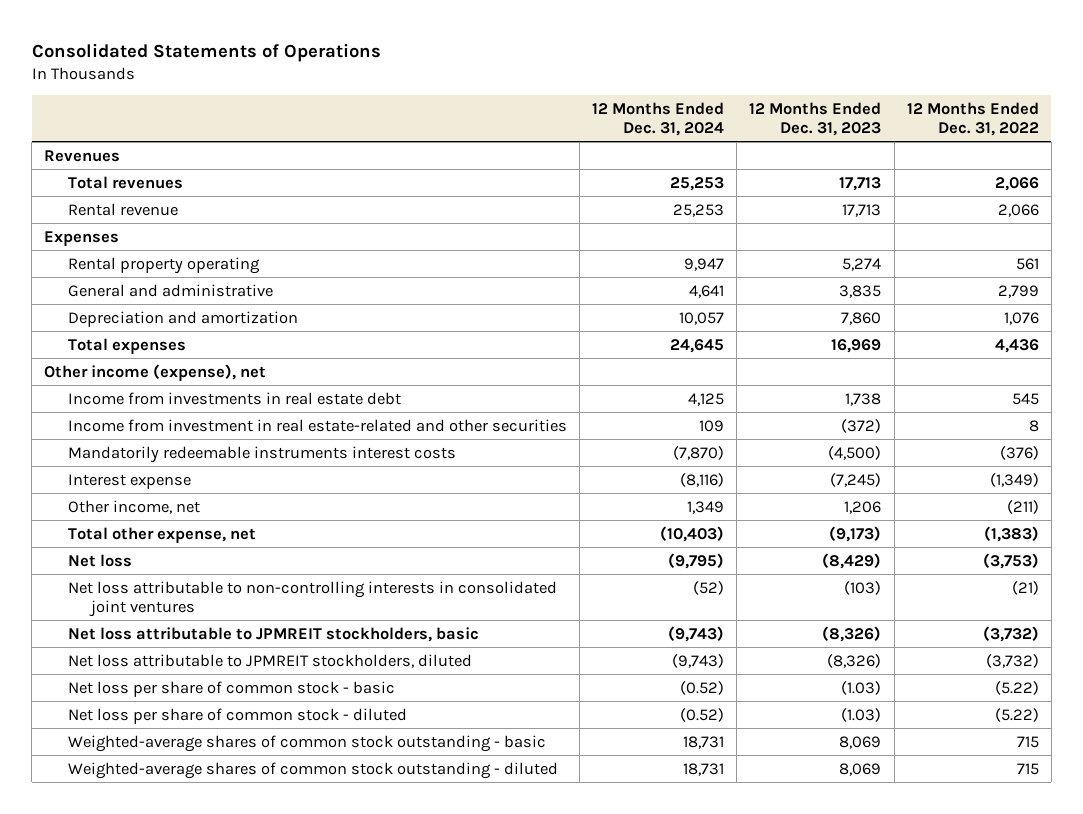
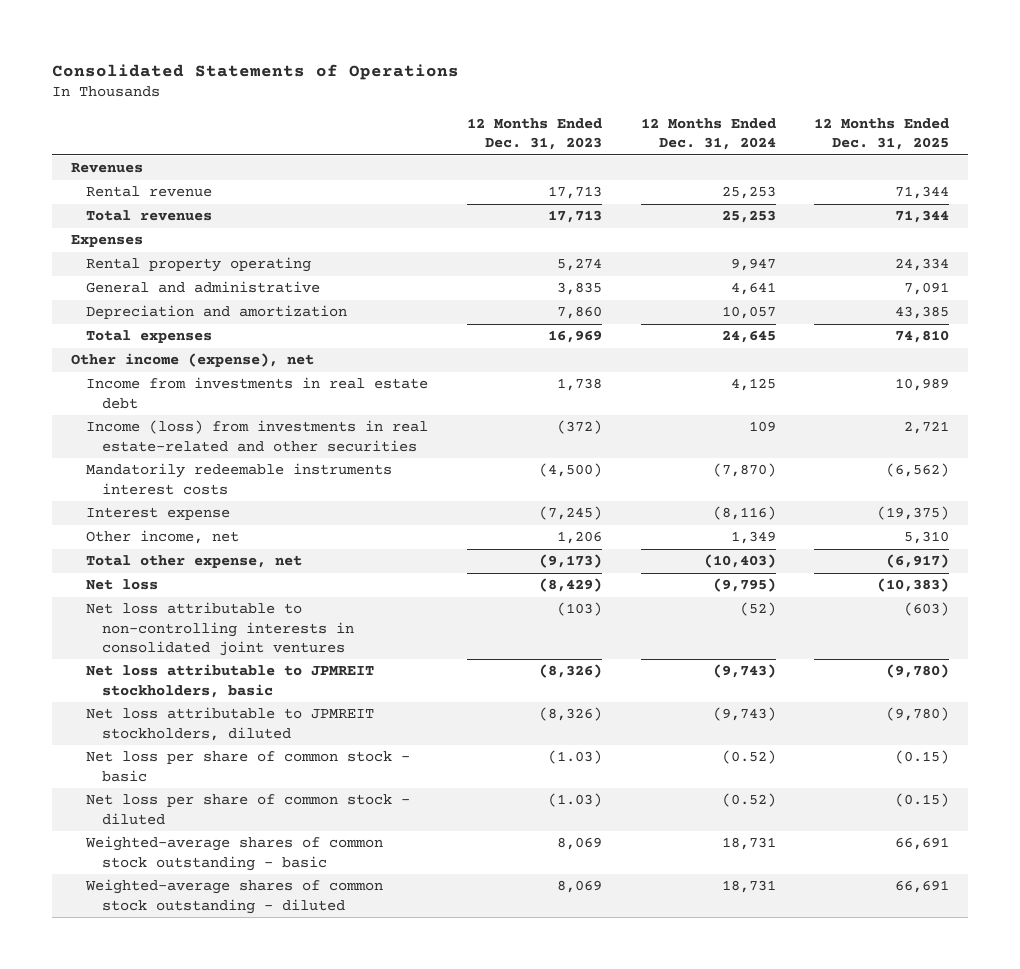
- | 12 Months Ended Dec. 31, 2024 | 12 Months Ended Dec. 31, 2023 | 12 Months Ended Dec. 31, 2022
+ | 12 Months Ended Dec. 31, 2023 | 12 Months Ended Dec. 31, 2024 | 12 Months Ended Dec. 31, 2025
moved down: Total revenues | 17,713 | 25,253 | 71,344
- Income from investment in real estate-related and other securities | 109 | (372) | 8
+ Income (loss) from investments in real estate-related and other securities | (372) | 109 | 2,721

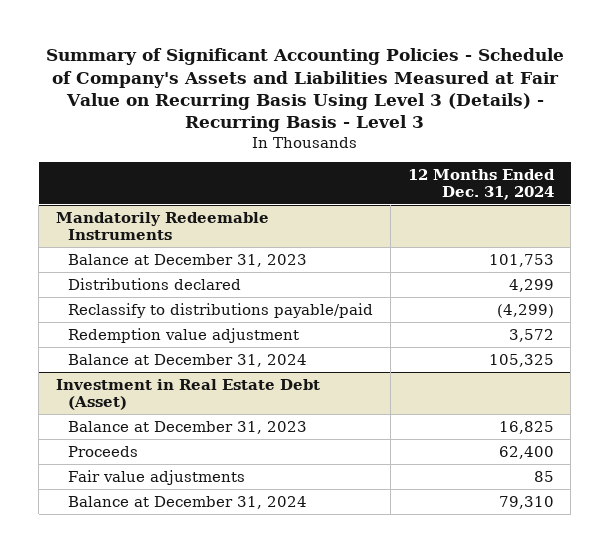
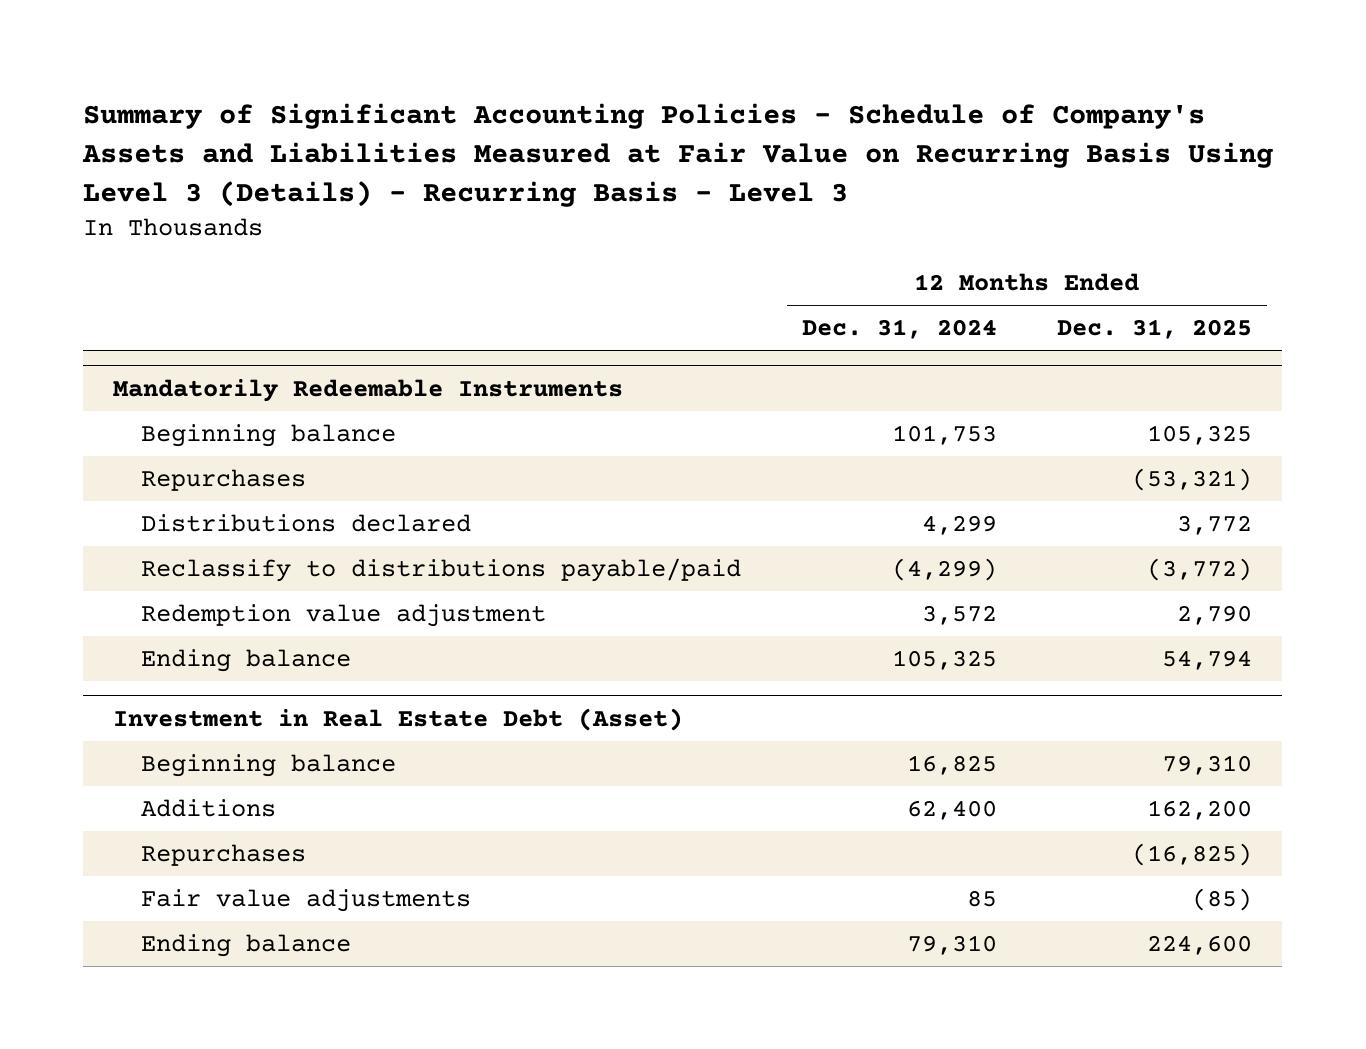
- | 12 Months Ended Dec. 31, 2024
+ | 12 Months Ended Dec. 31, 2024 | 12 Months Ended Dec. 31, 2025
@ Mandatorily Redeemable Instruments
- Balance at December 31, 2023 | 101,753
+ Beginning balance | 101,753 | 105,325
+ Repurchases | | (53,321)
- Balance at December 31, 2024 | 105,325
+ Ending balance | 105,325 | 54,794
@ Investment in Real Estate Debt (Asset)
- Balance at December 31, 2023 | 16,825
- Proceeds | 62,400
+ Beginning balance | 16,825 | 79,310
+ Additions | 62,400 | 162,200
+ Repurchases | | (16,825)
- Balance at December 31, 2024 | 79,310
+ Ending balance | 79,310 | 224,600

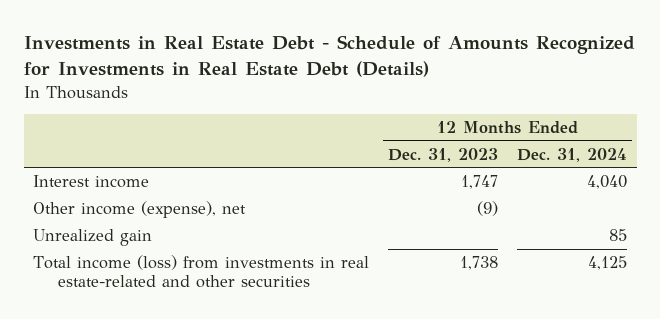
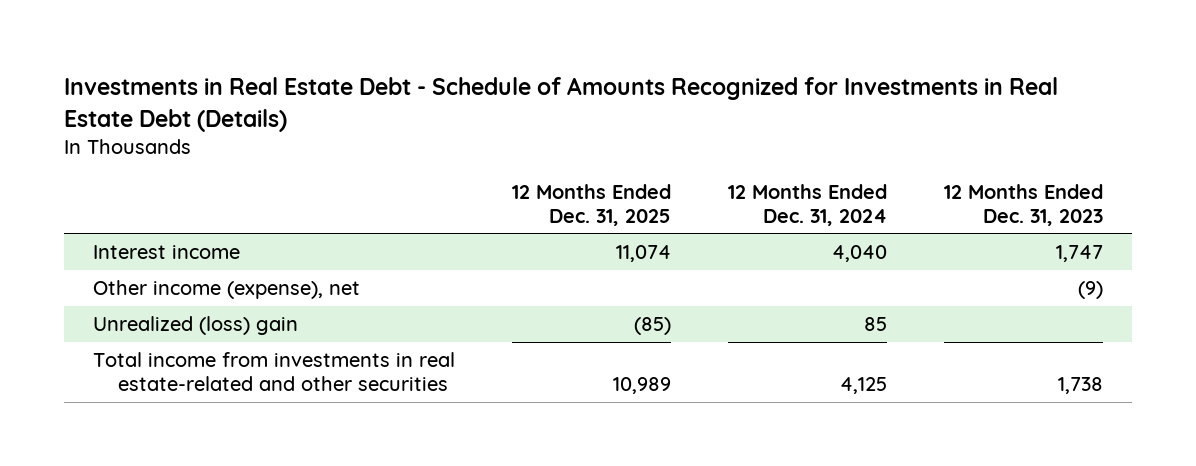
- | 12 Months Ended Dec. 31, 2023 | 12 Months Ended Dec. 31, 2024
+ | 12 Months Ended Dec. 31, 2025 | 12 Months Ended Dec. 31, 2024 | 12 Months Ended Dec. 31, 2023
- Unrealized gain | | 85
- Total income (loss) from investments in real estate-related and other securities | 1,738 | 4,125
+ Unrealized (loss) gain | (85) | 85 |
+ Total income from investments in real estate-related and other securities | 10,989 | 4,125 | 1,738

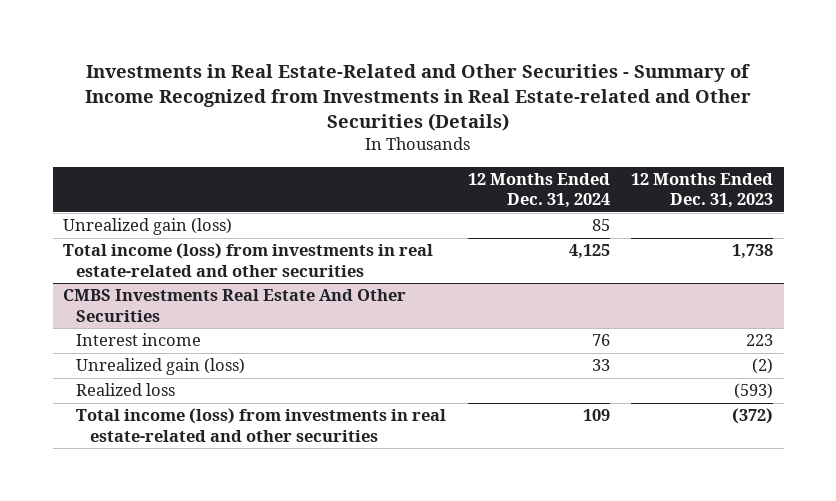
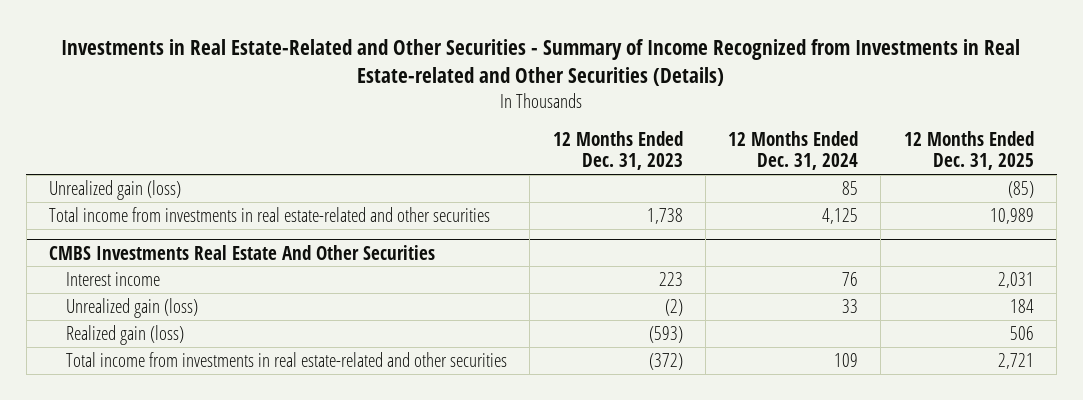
- | 12 Months Ended Dec. 31, 2024 | 12 Months Ended Dec. 31, 2023
+ | 12 Months Ended Dec. 31, 2023 | 12 Months Ended Dec. 31, 2024 | 12 Months Ended Dec. 31, 2025
- Total income (loss) from investments in real estate-related and other securities | 4,125 | 1,738
+ Total income from investments in real estate-related and other securities | 1,738 | 4,125 | 10,989
@ CMBS Investments Real Estate And Other Securities
- Realized loss | | (593)
- Total income (loss) from investments in real estate-related and other securities | 109 | (372)
+ Realized gain (loss) | (593) | | 506
+ Total income from investments in real estate-related and other securities | (372) | 109 | 2,721

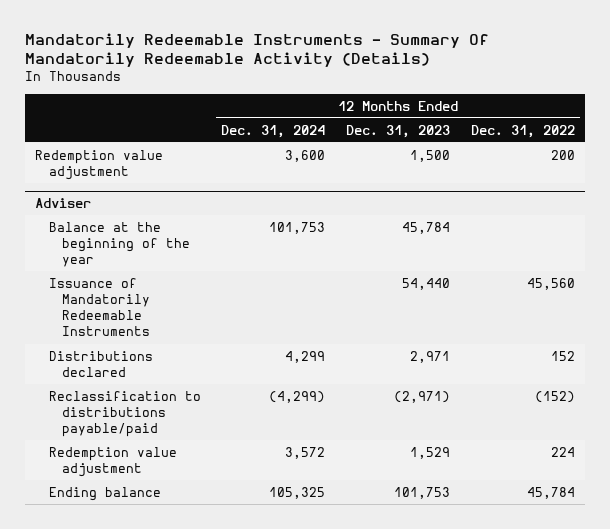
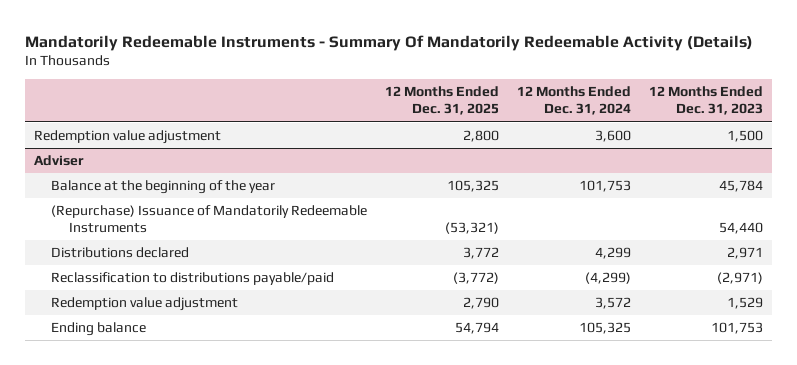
- | 12 Months Ended Dec. 31, 2024 | 12 Months Ended Dec. 31, 2023 | 12 Months Ended Dec. 31, 2022
+ | 12 Months Ended Dec. 31, 2025 | 12 Months Ended Dec. 31, 2024 | 12 Months Ended Dec. 31, 2023
@ Adviser
- Issuance of Mandatorily Redeemable Instruments | | 54,440 | 45,560
+ (Repurchase) Issuance of Mandatorily Redeemable Instruments | (53,321) | | 54,440

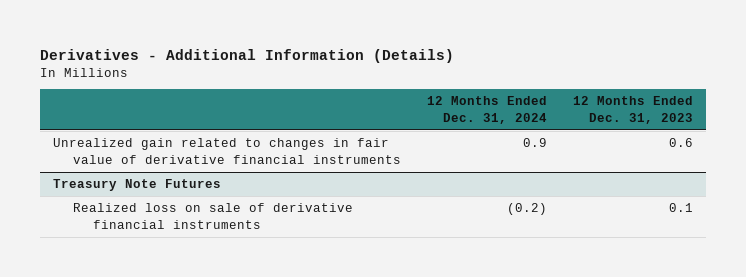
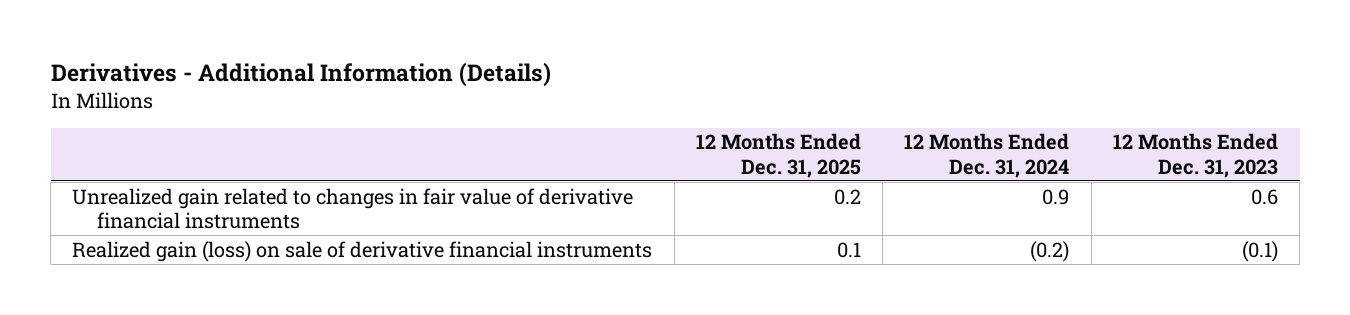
- | 12 Months Ended Dec. 31, 2024 | 12 Months Ended Dec. 31, 2023
+ | 12 Months Ended Dec. 31, 2025 | 12 Months Ended Dec. 31, 2024 | 12 Months Ended Dec. 31, 2023
- Treasury Note Futures
- Realized loss on sale of derivative financial instruments | (0.2) | 0.1
+ Realized gain (loss) on sale of derivative financial instruments | 0.1 | (0.2) | (0.1)

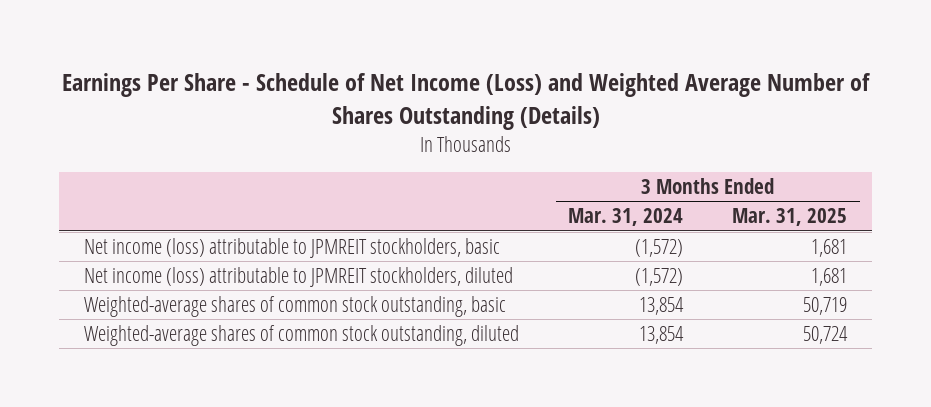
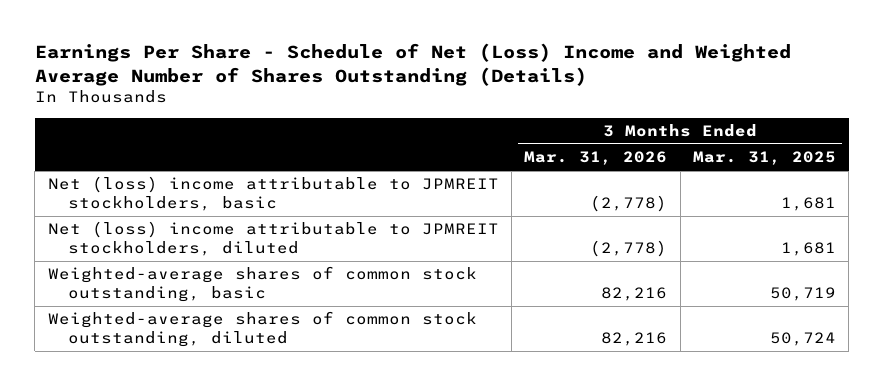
- Earnings Per Share - Schedule of Net Income (Loss) and Weighted Average Number of Shares Outstanding (Details)
+ Earnings Per Share - Schedule of Net (Loss) Income and Weighted Average Number of Shares Outstanding (Details)
- | 3 Months Ended Mar. 31, 2024 | 3 Months Ended Mar. 31, 2025
+ | 3 Months Ended Mar. 31, 2026 | 3 Months Ended Mar. 31, 2025
- Net income (loss) attributable to JPMREIT stockholders, basic | (1,572) | 1,681
- Net income (loss) attributable to JPMREIT stockholders, diluted | (1,572) | 1,681
+ Net (loss) income attributable to JPMREIT stockholders, basic | (2,778) | 1,681
+ Net (loss) income attributable to JPMREIT stockholders, diluted | (2,778) | 1,681

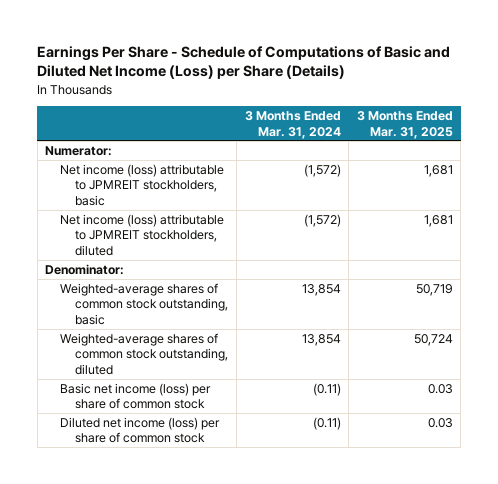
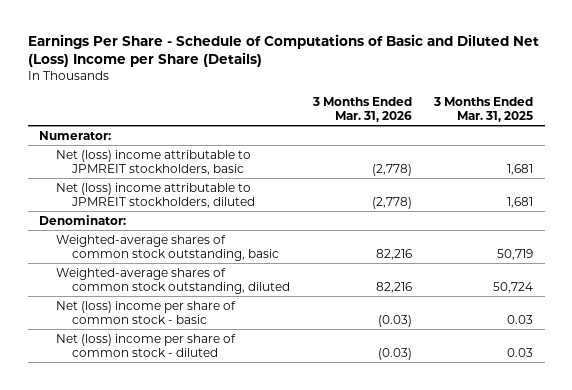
- Earnings Per Share - Schedule of Computations of Basic and Diluted Net Income (Loss) per Share (Details)
+ Earnings Per Share - Schedule of Computations of Basic and Diluted Net (Loss) Income per Share (Details)
- | 3 Months Ended Mar. 31, 2024 | 3 Months Ended Mar. 31, 2025
+ | 3 Months Ended Mar. 31, 2026 | 3 Months Ended Mar. 31, 2025
- Net income (loss) attributable to JPMREIT stockholders, basic | (1,572) | 1,681
- Net income (loss) attributable to JPMREIT stockholders, diluted | (1,572) | 1,681
+ Net (loss) income attributable to JPMREIT stockholders, basic | (2,778) | 1,681
+ Net (loss) income attributable to JPMREIT stockholders, diluted | (2,778) | 1,681
- Basic net income (loss) per share of common stock | (0.11) | 0.03
- Diluted net income (loss) per share of common stock | (0.11) | 0.03
+ Net (loss) income per share of common stock - basic | (0.03) | 0.03
+ Net (loss) income per share of common stock - diluted | (0.03) | 0.03

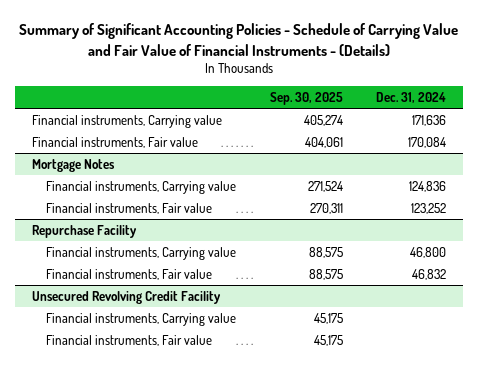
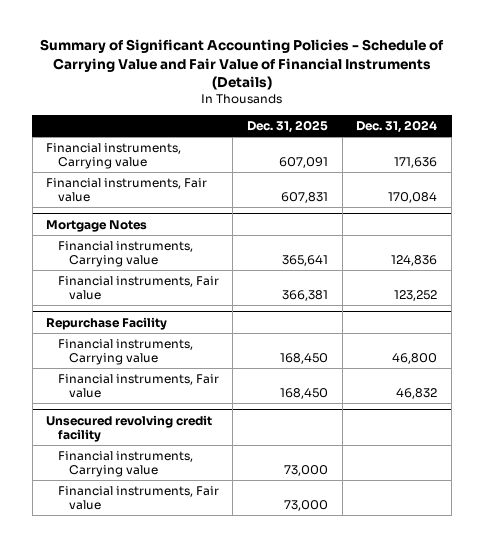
- Summary of Significant Accounting Policies - Schedule of Carrying Value and Fair Value of Financial Instruments - (Details)
+ Summary of Significant Accounting Policies - Schedule of Carrying Value and Fair Value of Financial Instruments (Details)
- | Sep. 30, 2025 | Dec. 31, 2024
+ | Dec. 31, 2025 | Dec. 31, 2024
- Unsecured Revolving Credit Facility
+ Unsecured revolving credit facility

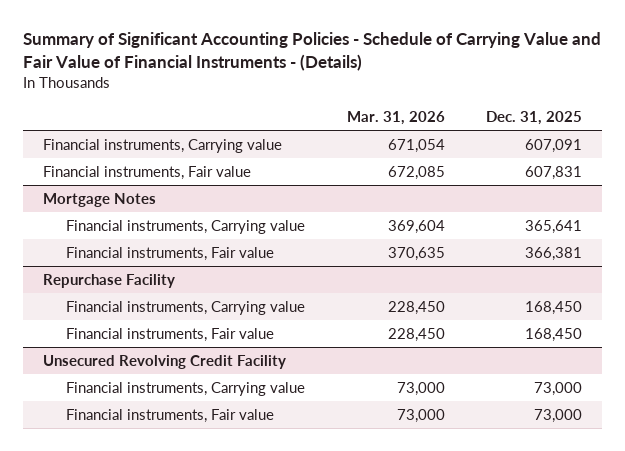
- Summary of Significant Accounting Policies - Schedule of Carrying Value and Fair Value of Financial Instruments (Details)
+ Summary of Significant Accounting Policies - Schedule of Carrying Value and Fair Value of Financial Instruments - (Details)
- | Dec. 31, 2025 | Dec. 31, 2024
+ | Mar. 31, 2026 | Dec. 31, 2025
- Unsecured revolving credit facility
+ Unsecured Revolving Credit Facility

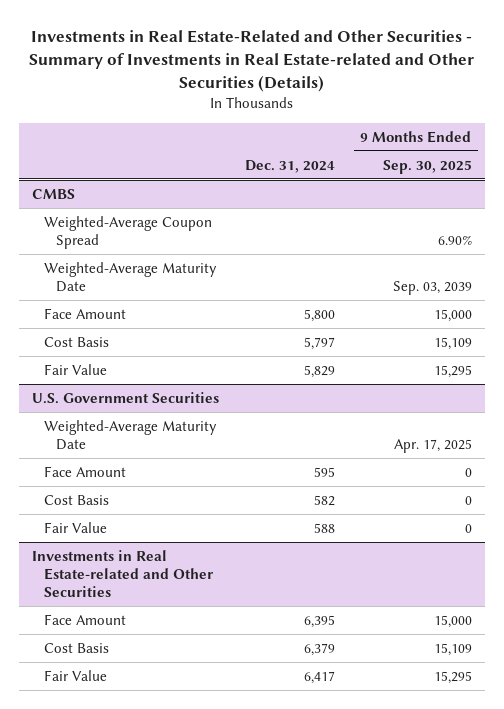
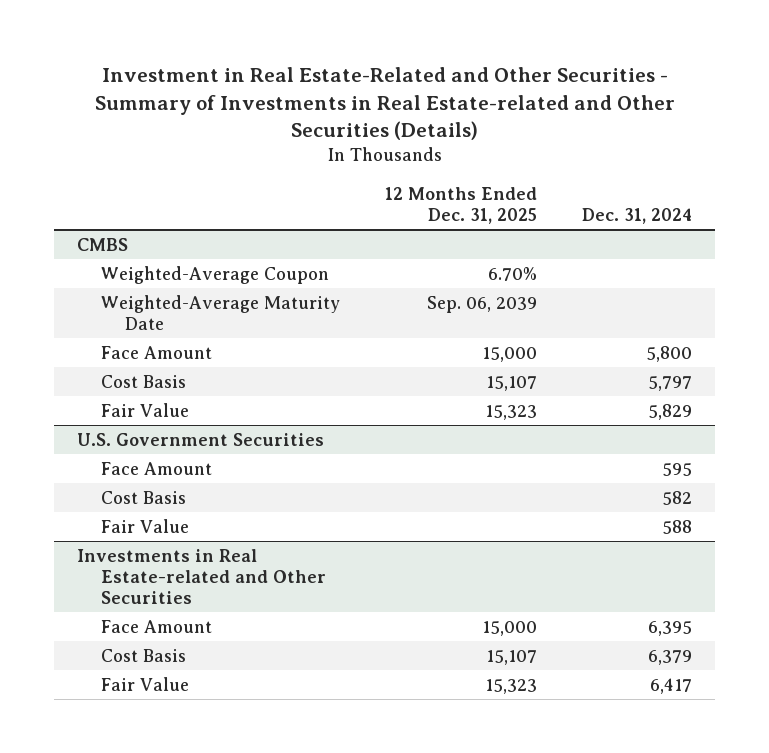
- Investments in Real Estate-Related and Other Securities - Summary of Investments in Real Estate-related and Other Securities (Details)
+ Investment in Real Estate-Related and Other Securities - Summary of Investments in Real Estate-related and Other Securities (Details)
- | Dec. 31, 2024 | 9 Months Ended Sep. 30, 2025
+ | 12 Months Ended Dec. 31, 2025 | Dec. 31, 2024
@ CMBS
- Weighted-Average Coupon Spread | | 6.90%
+ Weighted-Average Coupon | 6.70% |
@ U.S. Government Securities
- Weighted-Average Maturity Date | | Apr. 17, 2025

